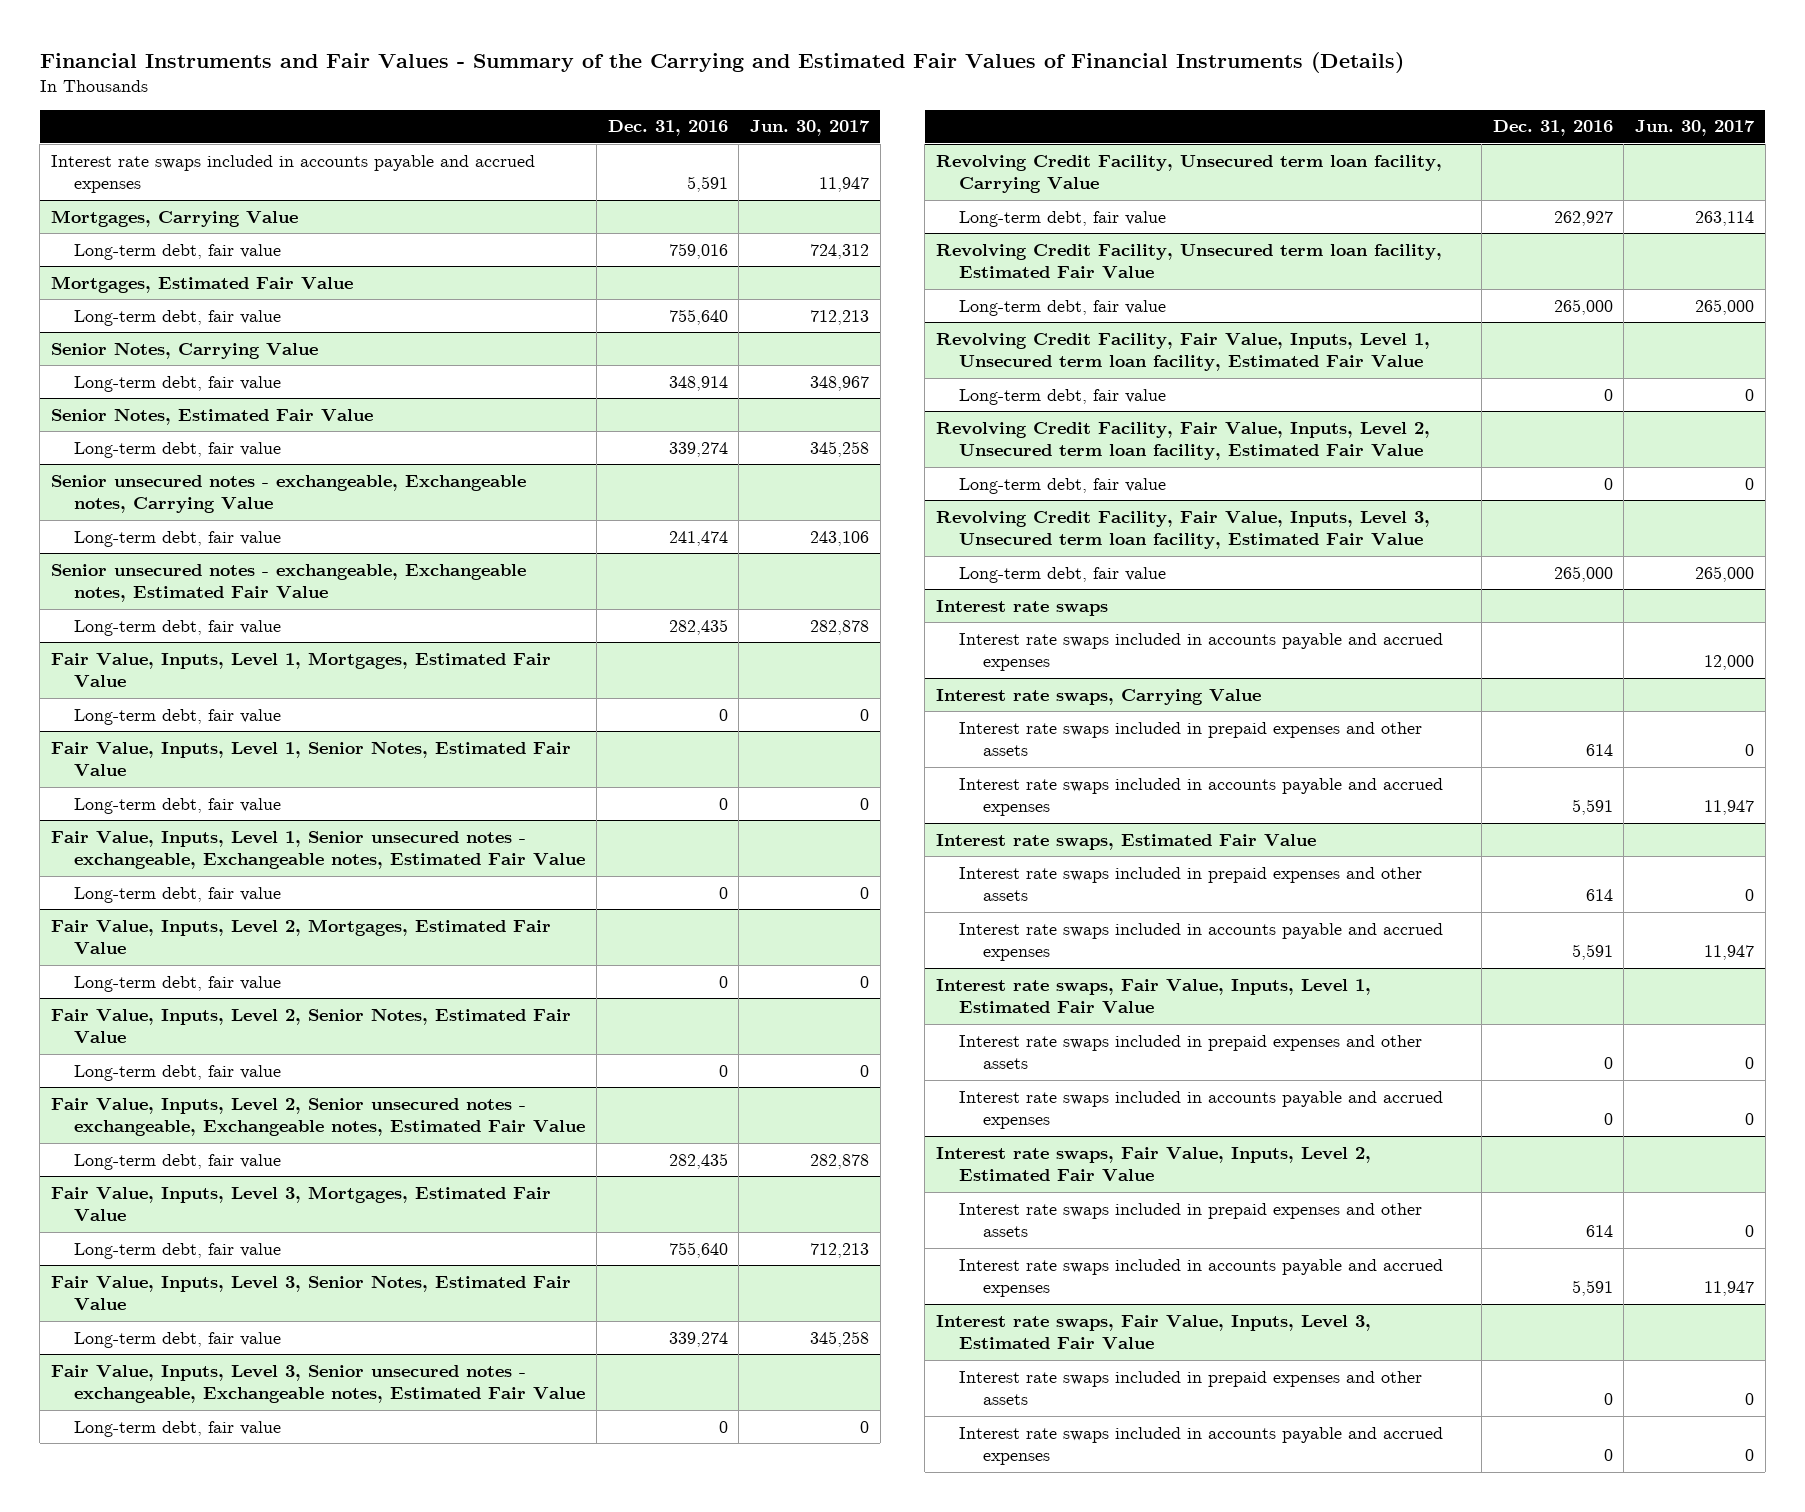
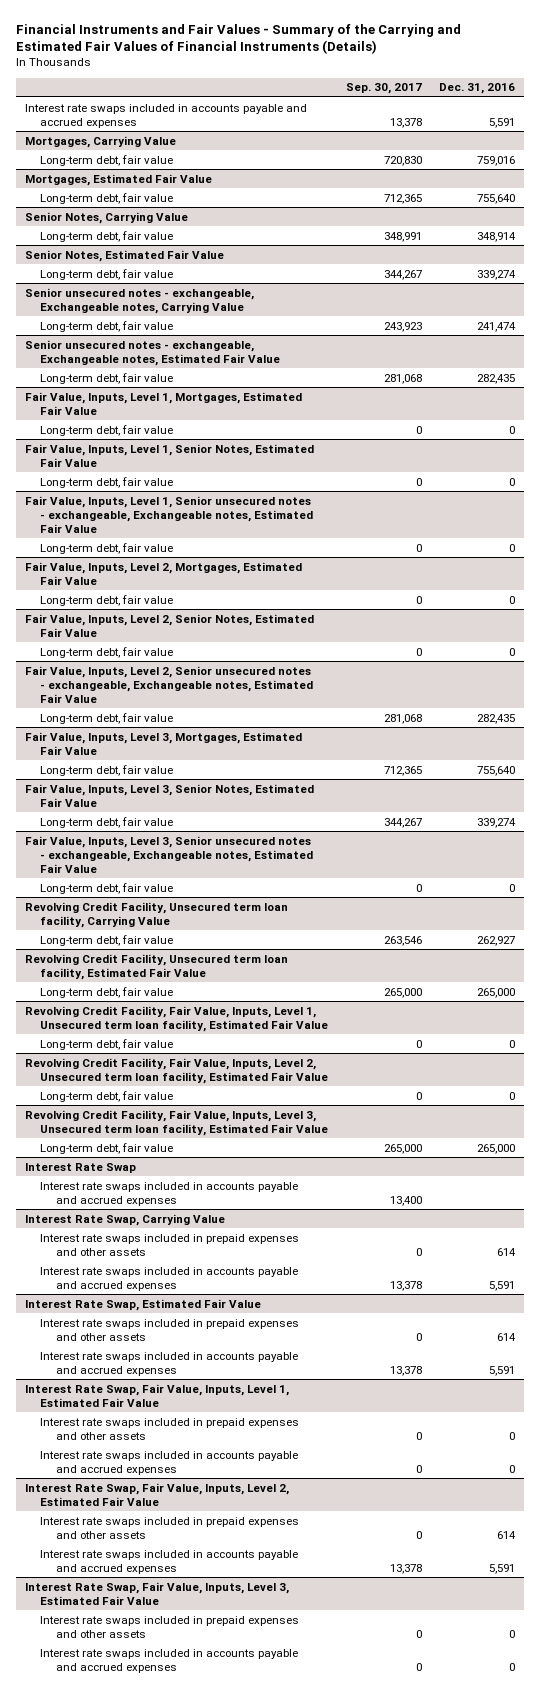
- | Dec. 31, 2016 | Jun. 30, 2017
+ | Sep. 30, 2017 | Dec. 31, 2016
- Interest rate swaps
+ Interest Rate Swap
- Interest rate swaps, Carrying Value
+ Interest Rate Swap, Carrying Value
- Interest rate swaps, Estimated Fair Value
+ Interest Rate Swap, Estimated Fair Value
- Interest rate swaps, Fair Value, Inputs, Level 1, Estimated Fair Value
+ Interest Rate Swap, Fair Value, Inputs, Level 1, Estimated Fair Value
- Interest rate swaps, Fair Value, Inputs, Level 2, Estimated Fair Value
+ Interest Rate Swap, Fair Value, Inputs, Level 2, Estimated Fair Value
- Interest rate swaps, Fair Value, Inputs, Level 3, Estimated Fair Value
+ Interest Rate Swap, Fair Value, Inputs, Level 3, Estimated Fair Value

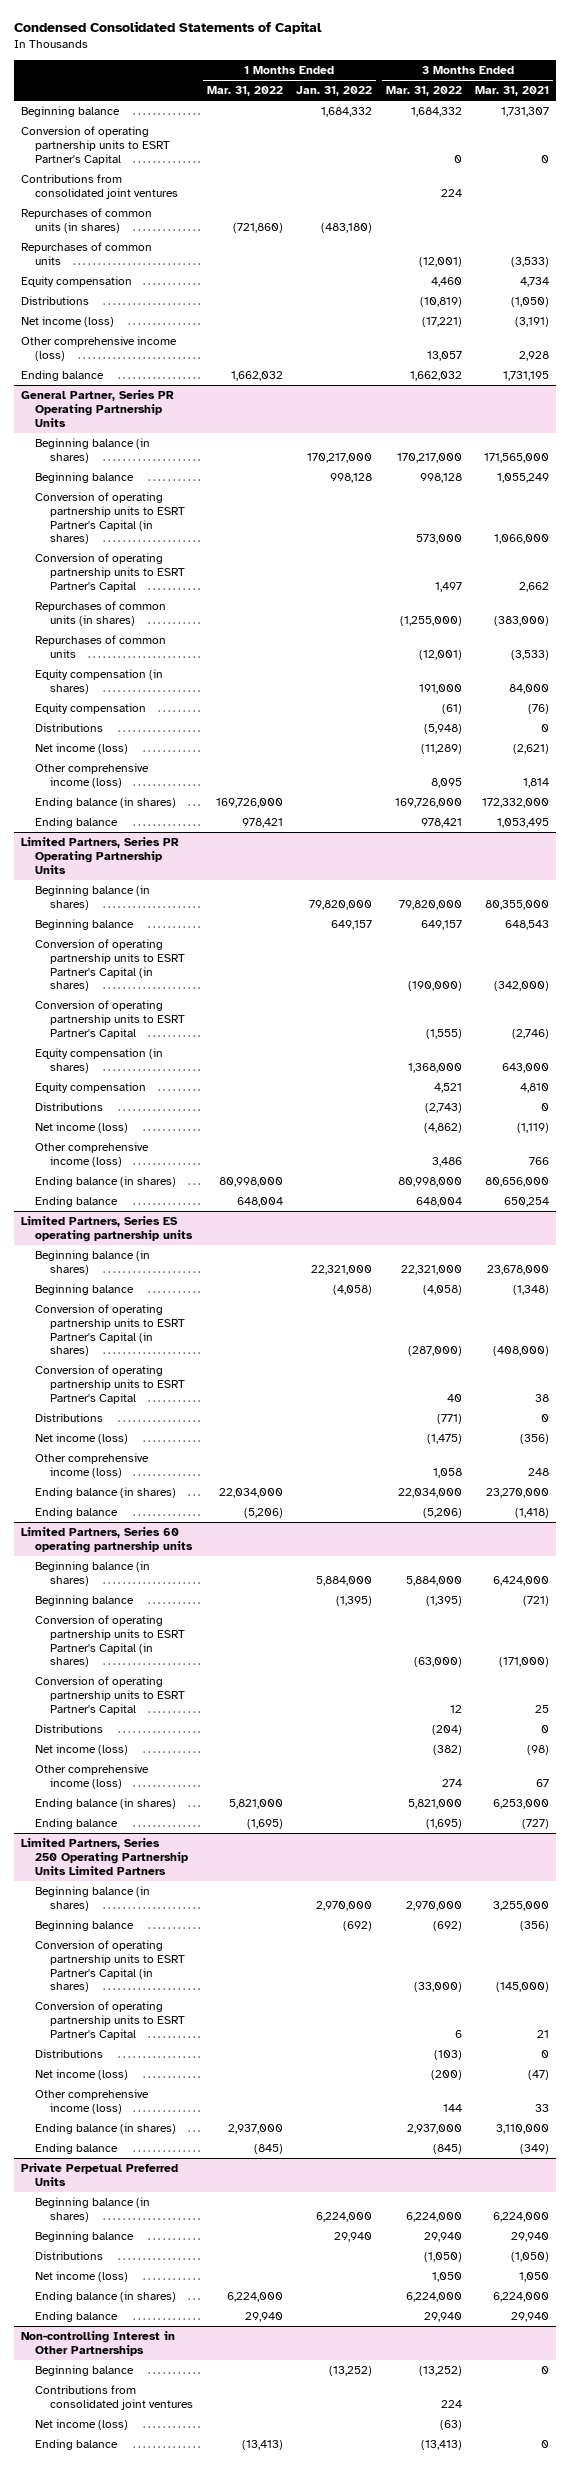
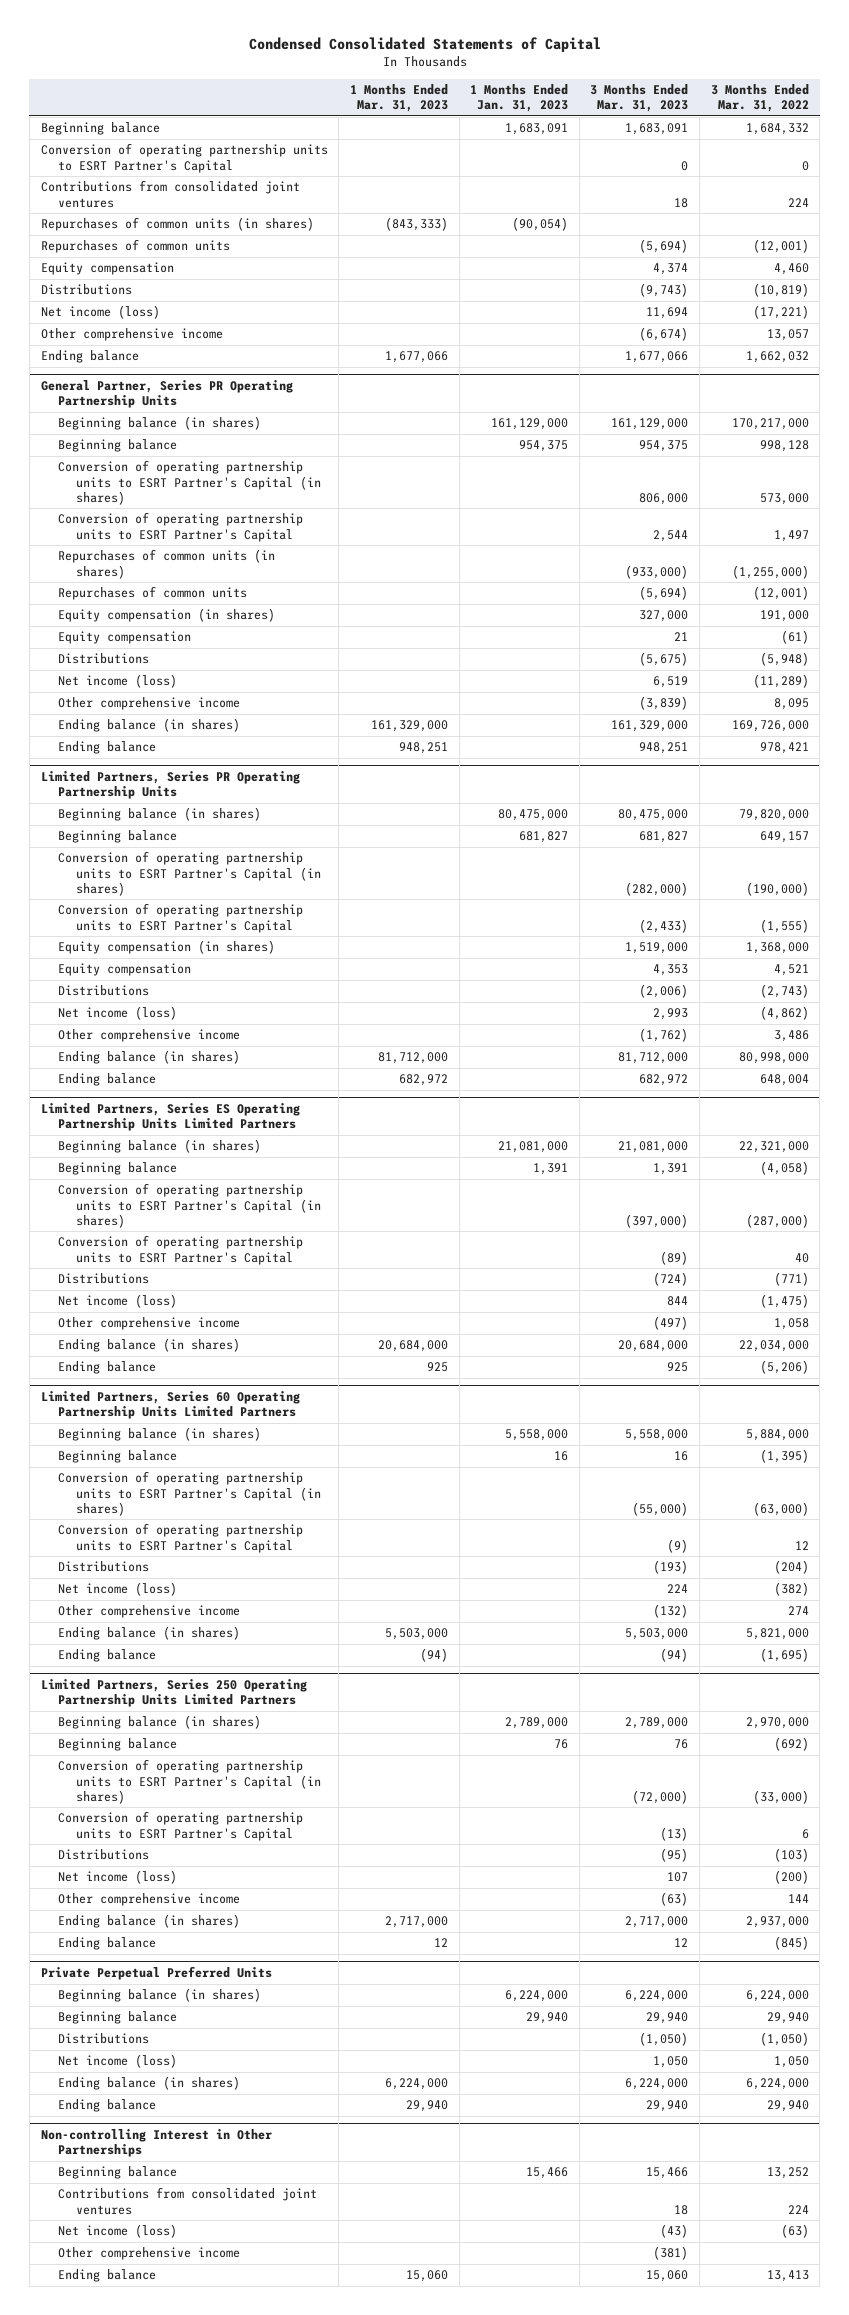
- | 1 Months Ended Mar. 31, 2022 | 1 Months Ended Jan. 31, 2022 | 3 Months Ended Mar. 31, 2022 | 3 Months Ended Mar. 31, 2021
+ | 1 Months Ended Mar. 31, 2023 | 1 Months Ended Jan. 31, 2023 | 3 Months Ended Mar. 31, 2023 | 3 Months Ended Mar. 31, 2022
- Other comprehensive income (loss) | | | 13,057 | 2,928
+ Other comprehensive income | | | (6,674) | 13,057
@ General Partner, Series PR Operating Partnership Units
- Other comprehensive income (loss) | | | 8,095 | 1,814
+ Other comprehensive income | | | (3,839) | 8,095
@ Limited Partners, Series PR Operating Partnership Units
- Other comprehensive income (loss) | | | 3,486 | 766
+ Other comprehensive income | | | (1,762) | 3,486
- Limited Partners, Series ES operating partnership units
+ Limited Partners, Series ES Operating Partnership Units Limited Partners
- Other comprehensive income (loss) | | | 1,058 | 248
+ Other comprehensive income | | | (497) | 1,058
- Limited Partners, Series 60 operating partnership units
+ Limited Partners, Series 60 Operating Partnership Units Limited Partners
- Other comprehensive income (loss) | | | 274 | 67
+ Other comprehensive income | | | (132) | 274
@ Limited Partners, Series 250 Operating Partnership Units Limited Partners
- Other comprehensive income (loss) | | | 144 | 33
+ Other comprehensive income | | | (63) | 144
@ Non-controlling Interest in Other Partnerships
- Beginning balance | | (13,252) | (13,252) | 0
+ Beginning balance | | 15,466 | 15,466 | 13,252
- Ending balance | (13,413) | | (13,413) | 0
+ Other comprehensive income | | | (381) |
+ Ending balance | 15,060 | | 15,060 | 13,413

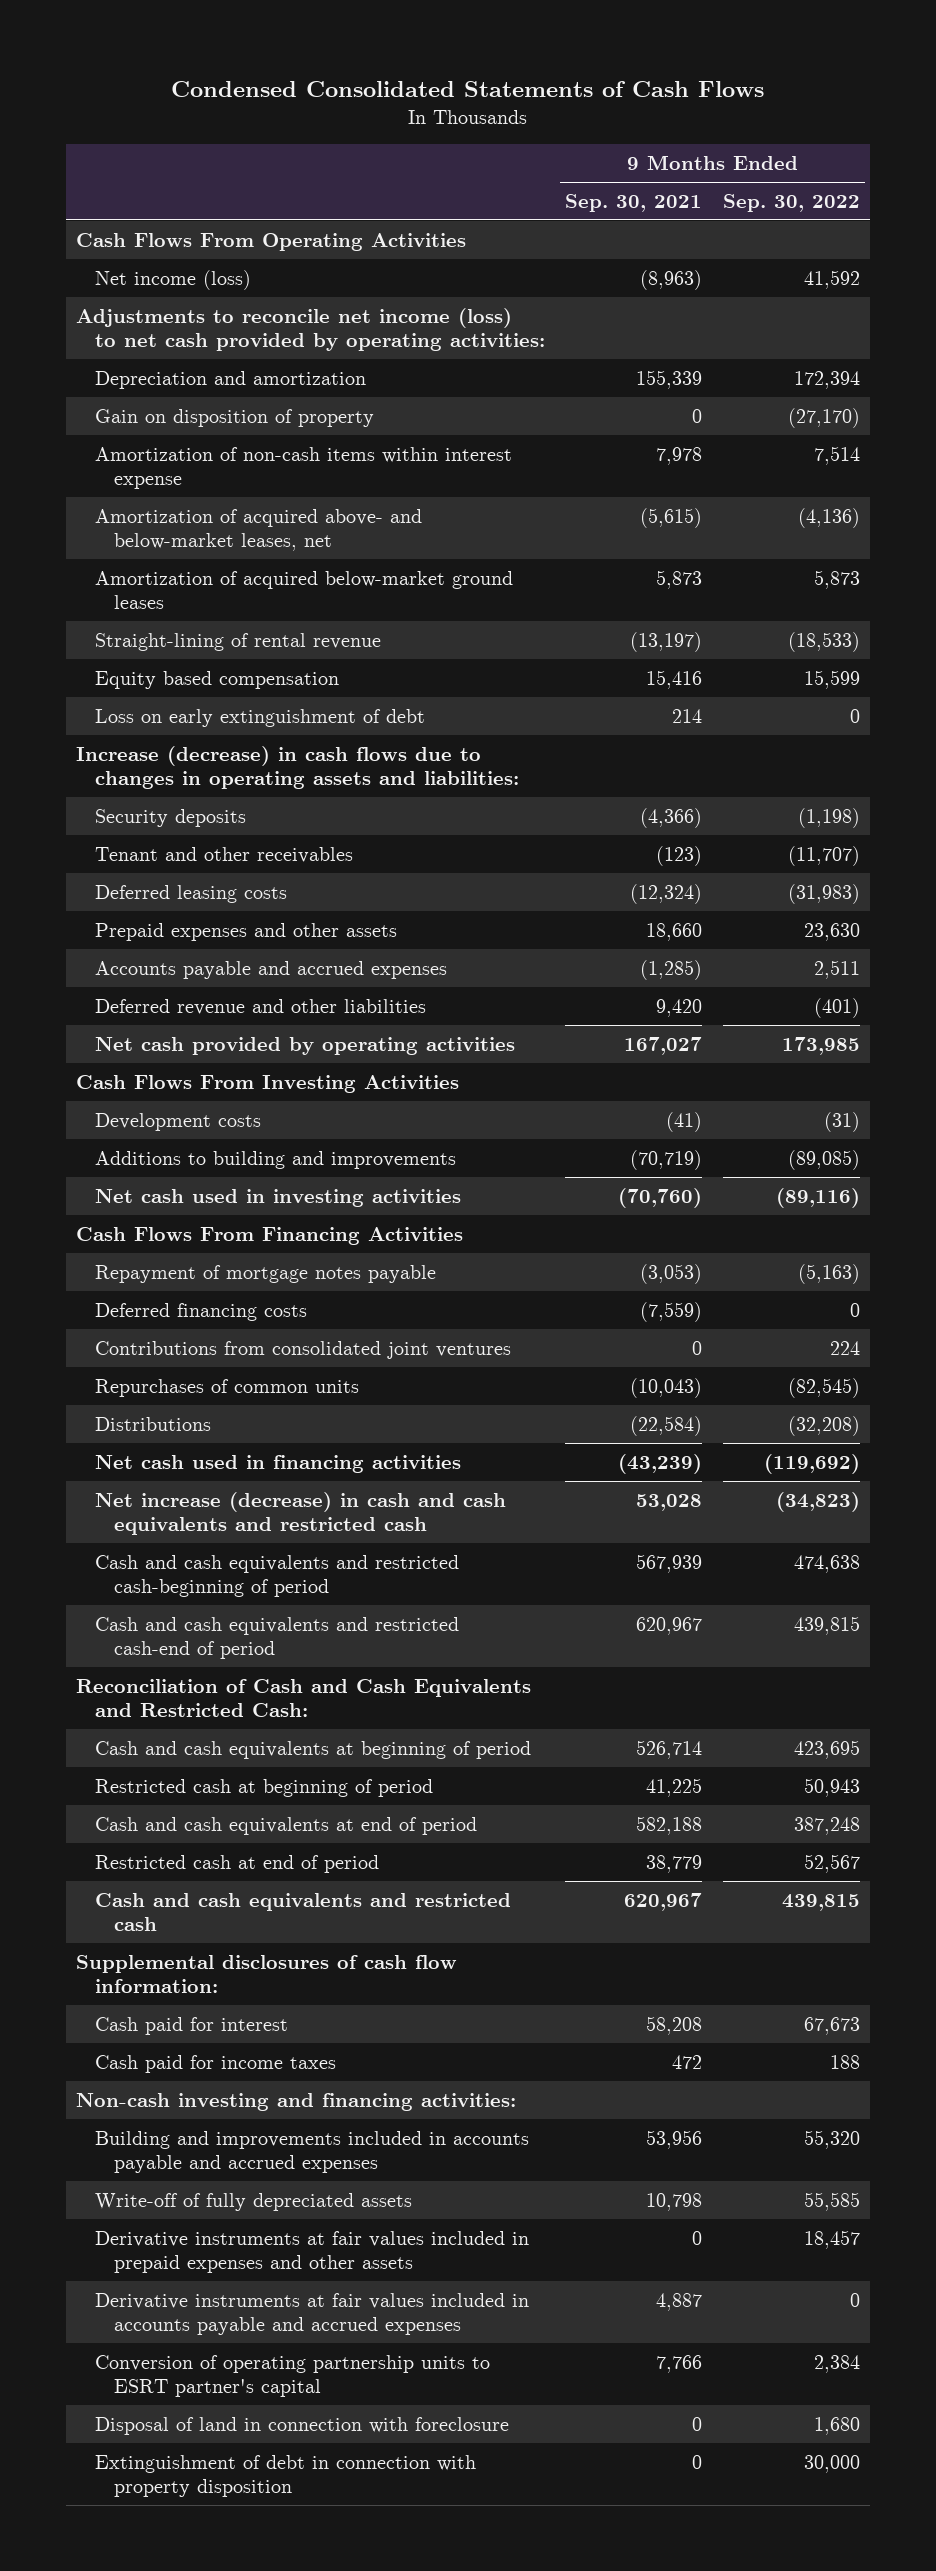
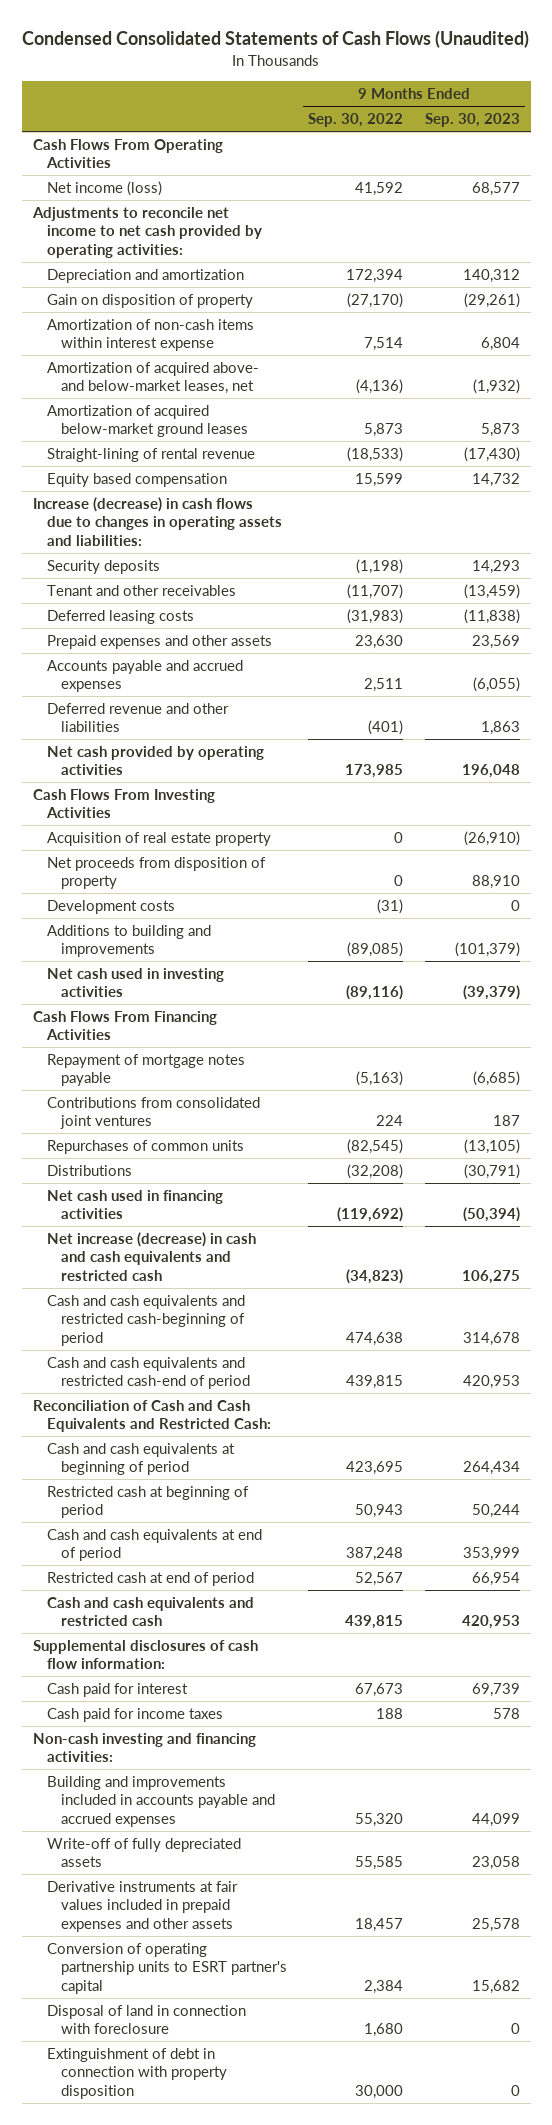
- Condensed Consolidated Statements of Cash Flows
+ Condensed Consolidated Statements of Cash Flows (Unaudited)
- | 9 Months Ended Sep. 30, 2021 | 9 Months Ended Sep. 30, 2022
+ | 9 Months Ended Sep. 30, 2022 | 9 Months Ended Sep. 30, 2023
- Adjustments to reconcile net income (loss) to net cash provided by operating activities:
+ Adjustments to reconcile net income to net cash provided by operating activities:
- Loss on early extinguishment of debt | 214 | 0
+ Acquisition of real estate property | 0 | (26,910)
+ Net proceeds from disposition of property | 0 | 88,910
- Deferred financing costs | (7,559) | 0
- Derivative instruments at fair values included in accounts payable and accrued expenses | 4,887 | 0

